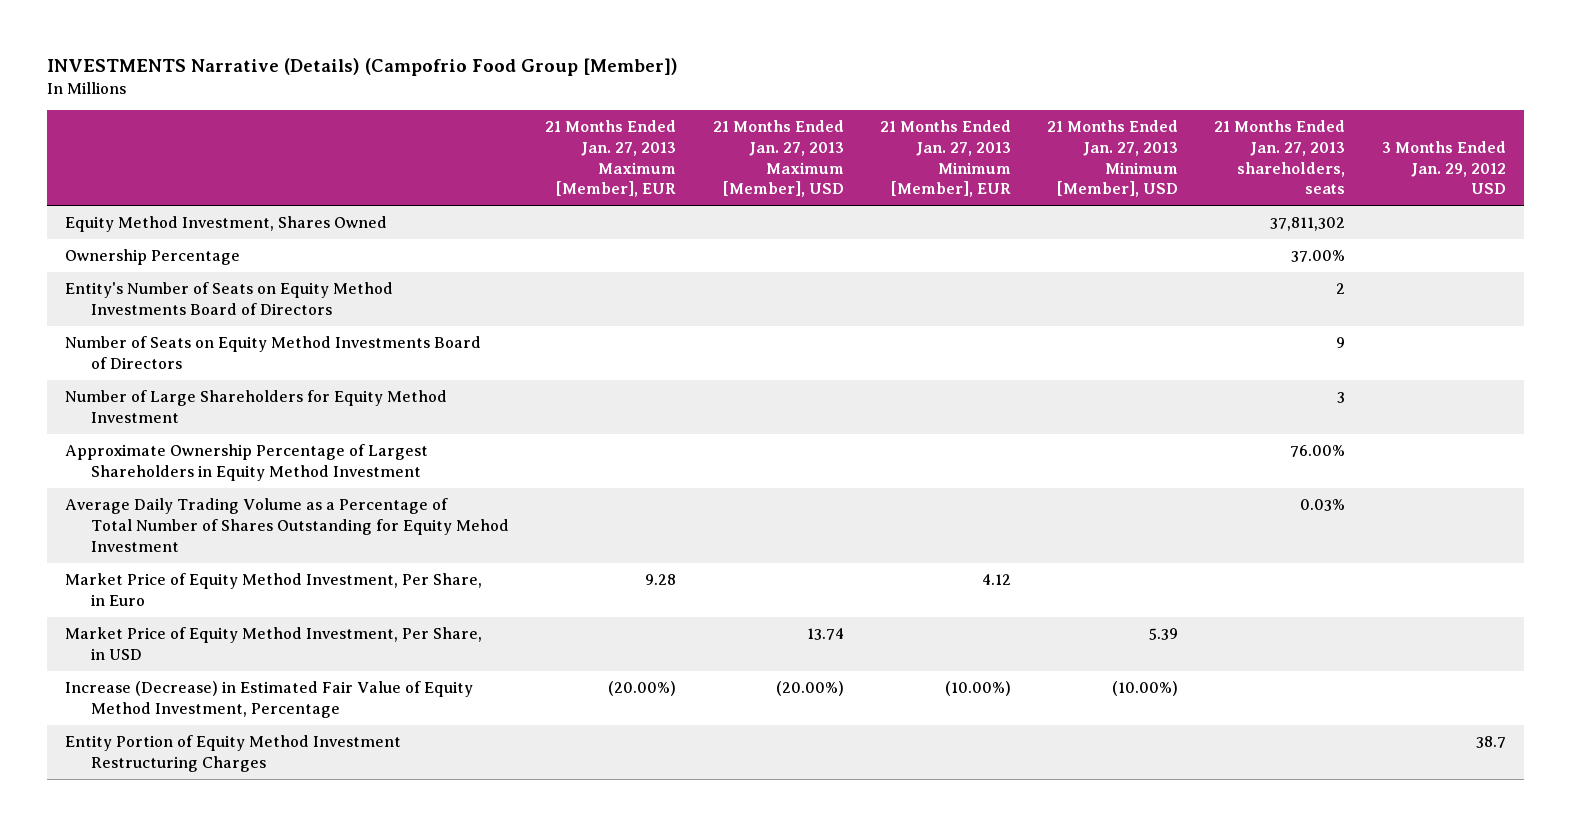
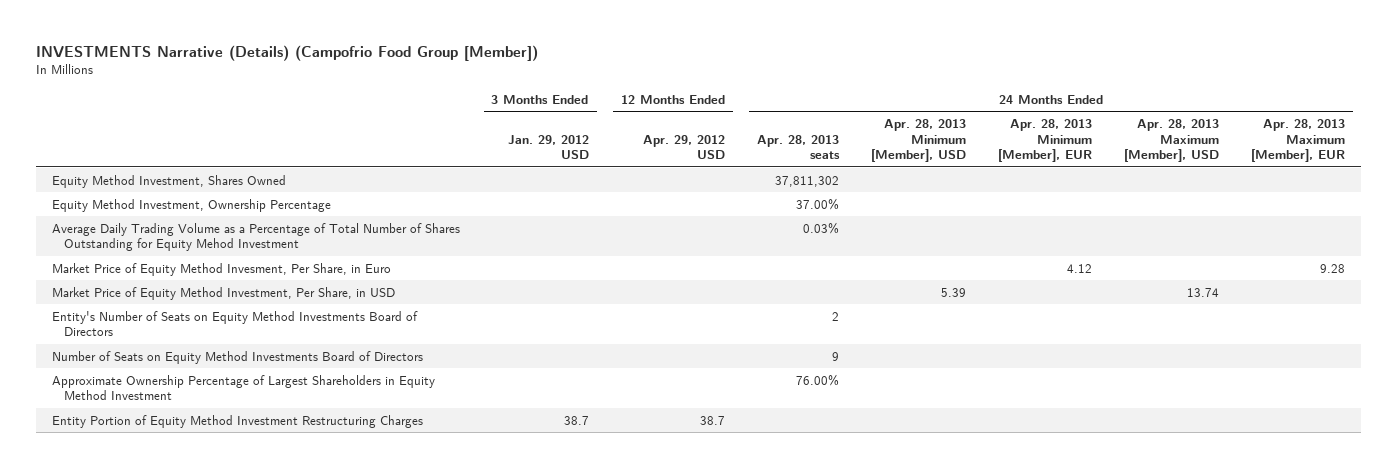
- | 21 Months Ended Jan. 27, 2013 Maximum [Member], EUR | 21 Months Ended Jan. 27, 2013 Maximum [Member], USD | 21 Months Ended Jan. 27, 2013 Minimum [Member], EUR | 21 Months Ended Jan. 27, 2013 Minimum [Member], USD | 21 Months Ended Jan. 27, 2013 shareholders, seats | 3 Months Ended Jan. 29, 2012 USD
+ | 3 Months Ended Jan. 29, 2012 USD | 12 Months Ended Apr. 29, 2012 USD | 24 Months Ended Apr. 28, 2013 seats | 24 Months Ended Apr. 28, 2013 Minimum [Member], USD | 24 Months Ended Apr. 28, 2013 Minimum [Member], EUR | 24 Months Ended Apr. 28, 2013 Maximum [Member], USD | 24 Months Ended Apr. 28, 2013 Maximum [Member], EUR
- Ownership Percentage | | | | | 37.00% |
+ Equity Method Investment, Ownership Percentage | | | 37.00% | | | |
moved up: Average Daily Trading Volume as a Percentage of Total Number of Shares Outstanding for Equity Mehod Investment | | | 0.03% | | | |
+ Market Price of Equity Method Invesment, Per Share, in Euro | | | | | 4.12 | | 9.28
moved up: Market Price of Equity Method Investment, Per Share, in USD | | | | 5.39 | | 13.74 |
- Number of Large Shareholders for Equity Method Investment | | | | | 3 |
- Market Price of Equity Method Investment, Per Share, in Euro | 9.28 | | 4.12 | | |
- Increase (Decrease) in Estimated Fair Value of Equity Method Investment, Percentage | (20.00%) | (20.00%) | (10.00%) | (10.00%) | |

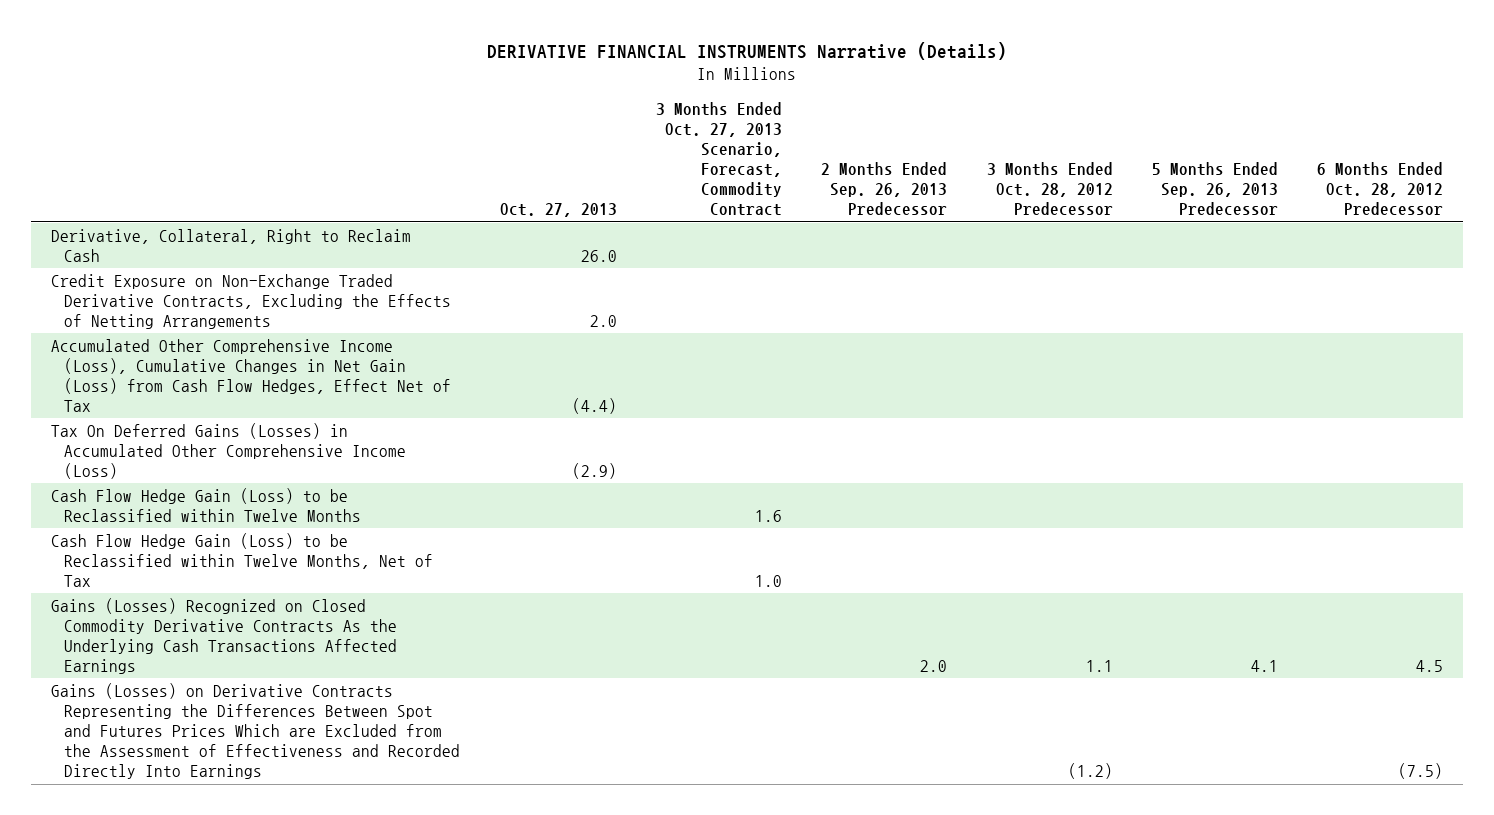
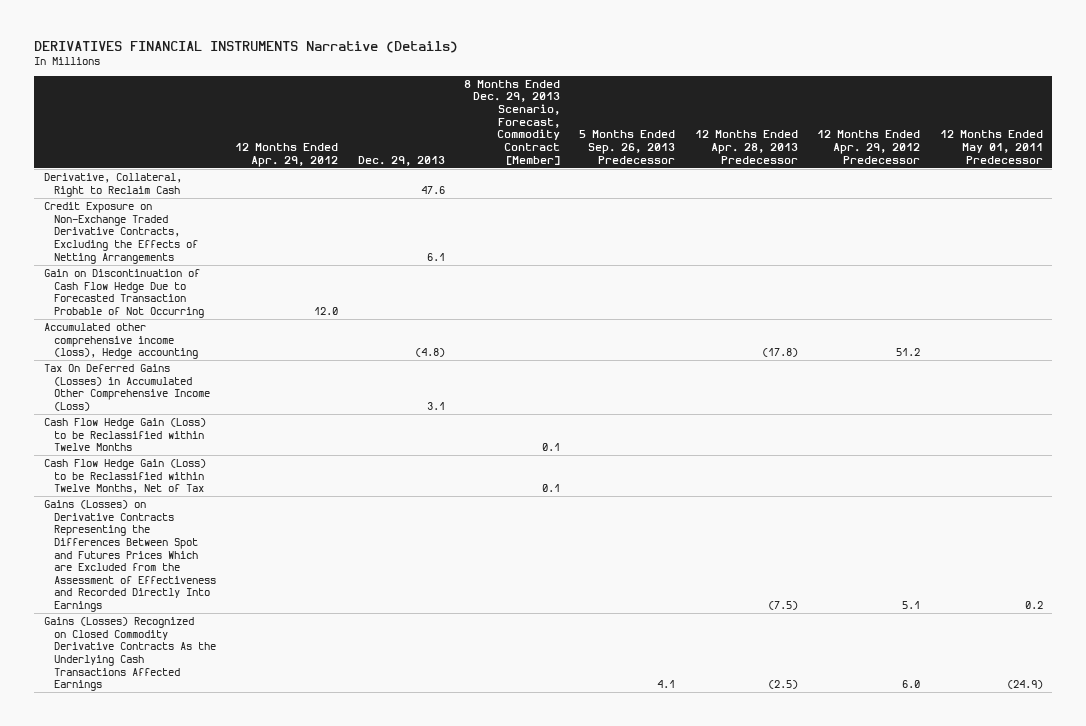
- DERIVATIVE FINANCIAL INSTRUMENTS Narrative (Details)
+ DERIVATIVES FINANCIAL INSTRUMENTS Narrative (Details)
- | Oct. 27, 2013 | 3 Months Ended Oct. 27, 2013 Scenario, Forecast, Commodity Contract | 2 Months Ended Sep. 26, 2013 Predecessor | 3 Months Ended Oct. 28, 2012 Predecessor | 5 Months Ended Sep. 26, 2013 Predecessor | 6 Months Ended Oct. 28, 2012 Predecessor
+ | 12 Months Ended Apr. 29, 2012 | Dec. 29, 2013 | 8 Months Ended Dec. 29, 2013 Scenario, Forecast, Commodity Contract [Member] | 5 Months Ended Sep. 26, 2013 Predecessor | 12 Months Ended Apr. 28, 2013 Predecessor | 12 Months Ended Apr. 29, 2012 Predecessor | 12 Months Ended May 01, 2011 Predecessor
- Accumulated Other Comprehensive Income (Loss), Cumulative Changes in Net Gain (Loss) from Cash Flow Hedges, Effect Net of Tax | (4.4) | | | | |
+ Gain on Discontinuation of Cash Flow Hedge Due to Forecasted Transaction Probable of Not Occurring | 12.0 | | | | | |
+ Accumulated other comprehensive income (loss), Hedge accounting | | (4.8) | | | (17.8) | 51.2 |
moved down: Gains (Losses) Recognized on Closed Commodity Derivative Contracts As the Underlying Cash Transactions Affected Earnings | | | | 4.1 | (2.5) | 6.0 | (24.9)

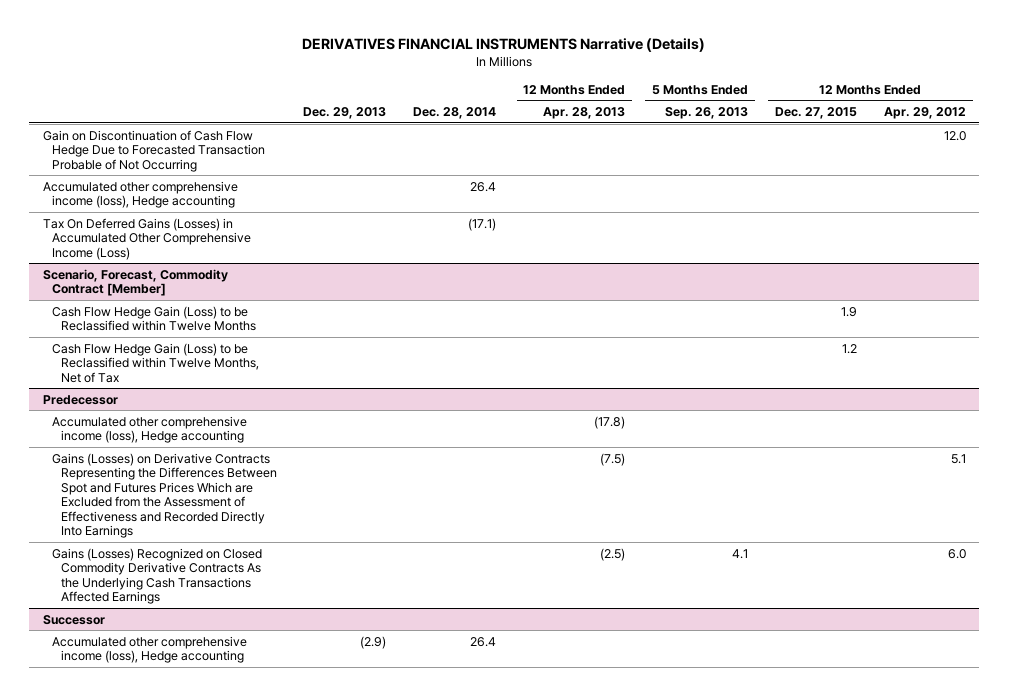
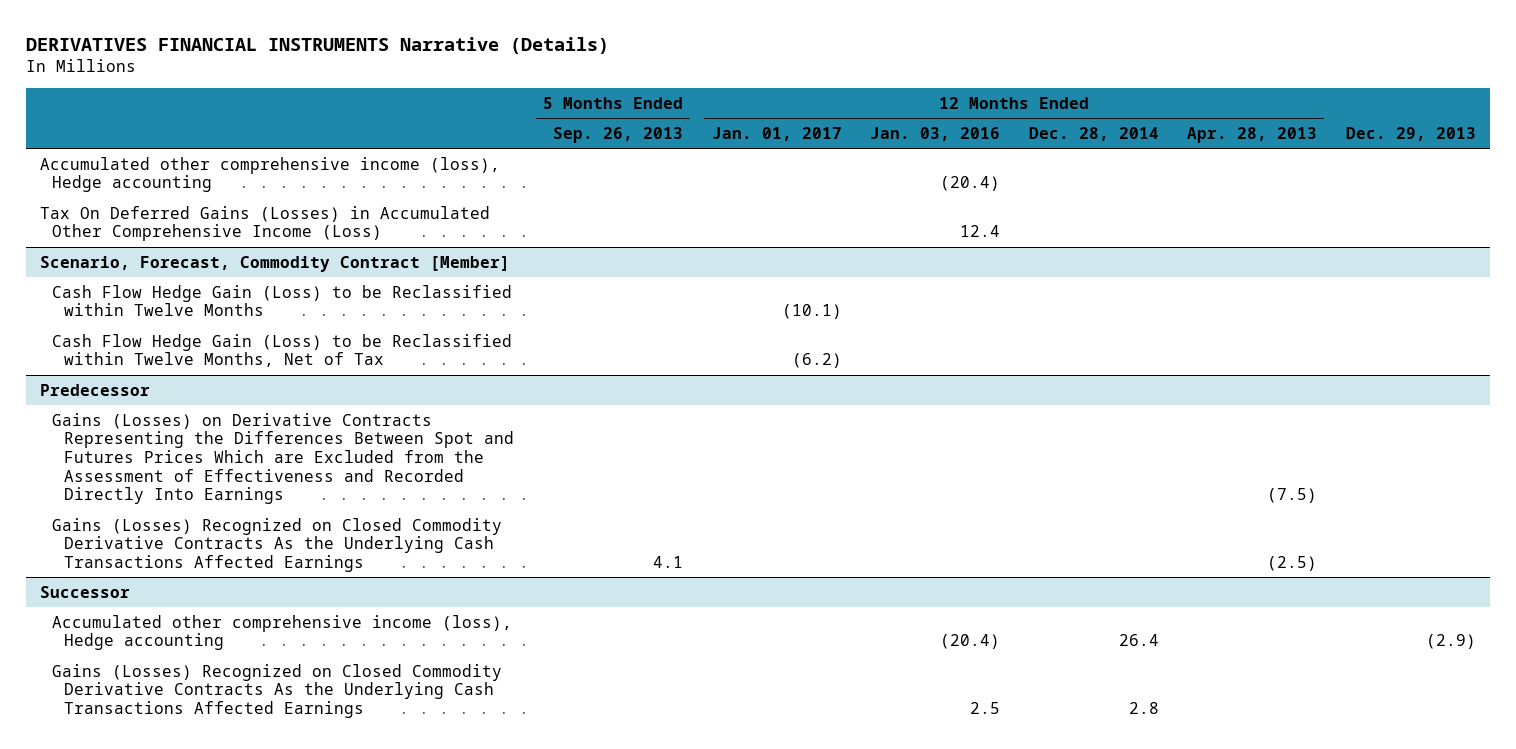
- | Dec. 29, 2013 | Dec. 28, 2014 | 12 Months Ended Apr. 28, 2013 | 5 Months Ended Sep. 26, 2013 | 12 Months Ended Dec. 27, 2015 | 12 Months Ended Apr. 29, 2012
+ | 5 Months Ended Sep. 26, 2013 | 12 Months Ended Jan. 01, 2017 | 12 Months Ended Jan. 03, 2016 | 12 Months Ended Dec. 28, 2014 | 12 Months Ended Apr. 28, 2013 | Dec. 29, 2013
- Gain on Discontinuation of Cash Flow Hedge Due to Forecasted Transaction Probable of Not Occurring | | | | | | 12.0
@ Predecessor
- Accumulated other comprehensive income (loss), Hedge accounting | | | (17.8) | | |
@ Successor
+ Gains (Losses) Recognized on Closed Commodity Derivative Contracts As the Underlying Cash Transactions Affected Earnings | | | 2.5 | 2.8 | |

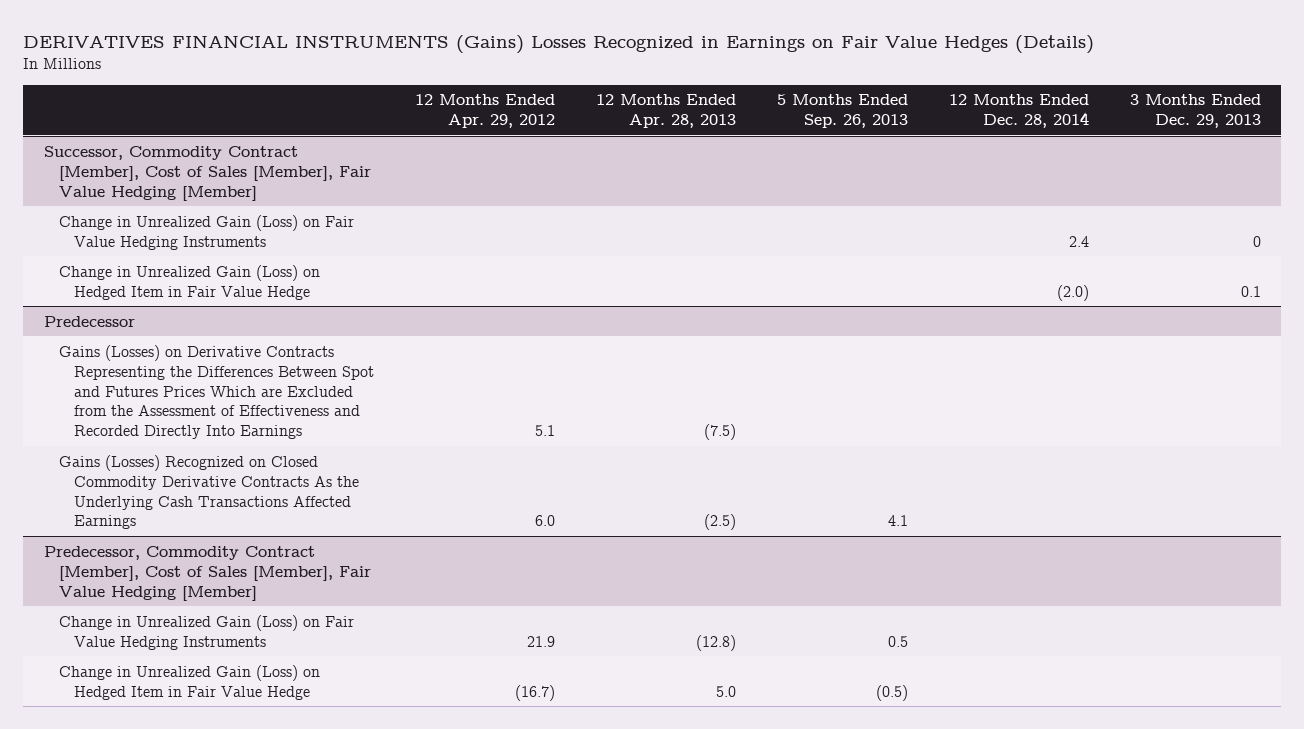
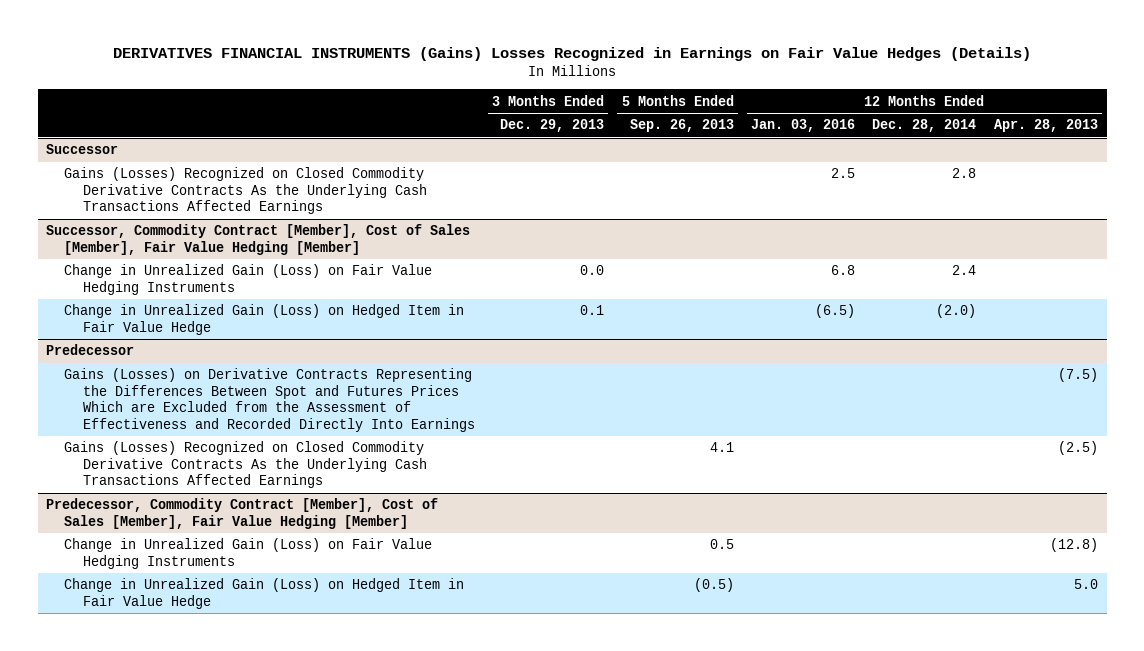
- | 12 Months Ended Apr. 29, 2012 | 12 Months Ended Apr. 28, 2013 | 5 Months Ended Sep. 26, 2013 | 12 Months Ended Dec. 28, 2014 | 3 Months Ended Dec. 29, 2013
+ | 3 Months Ended Dec. 29, 2013 | 5 Months Ended Sep. 26, 2013 | 12 Months Ended Jan. 03, 2016 | 12 Months Ended Dec. 28, 2014 | 12 Months Ended Apr. 28, 2013
+ Successor
+ Gains (Losses) Recognized on Closed Commodity Derivative Contracts As the Underlying Cash Transactions Affected Earnings | | | 2.5 | 2.8 |
@ Successor, Commodity Contract [Member], Cost of Sales [Member], Fair Value Hedging [Member]
- Change in Unrealized Gain (Loss) on Fair Value Hedging Instruments | | | | 2.4 | 0
+ Change in Unrealized Gain (Loss) on Fair Value Hedging Instruments | 0.0 | | 6.8 | 2.4 |

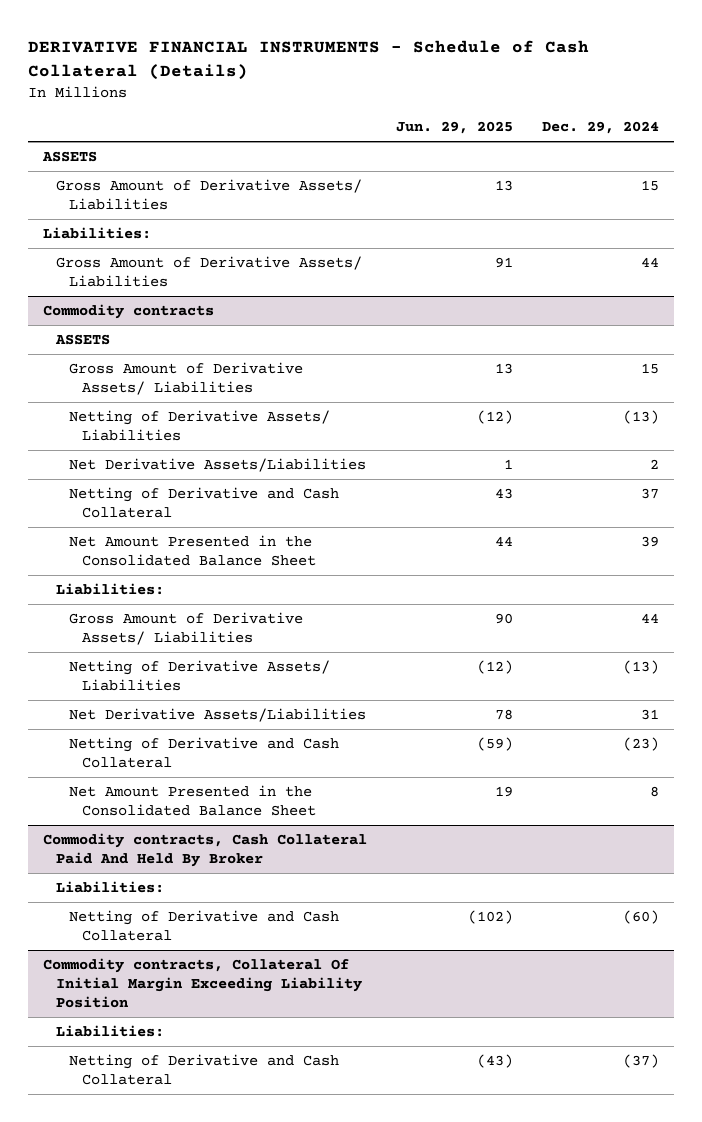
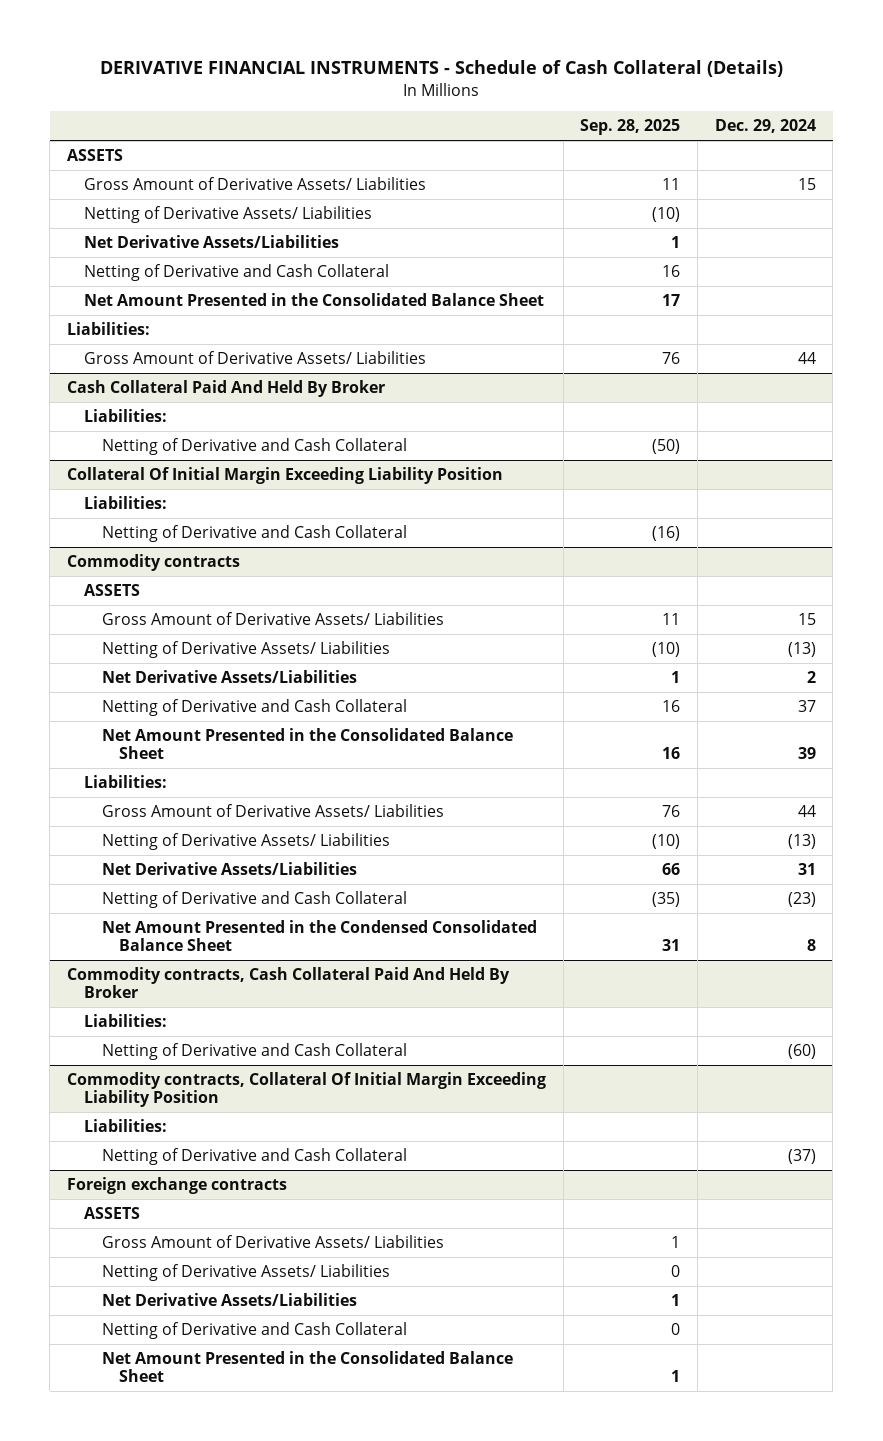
- | Jun. 29, 2025 | Dec. 29, 2024
+ | Sep. 28, 2025 | Dec. 29, 2024
+ Netting of Derivative Assets/ Liabilities | (10) |
+ Net Derivative Assets/Liabilities | 1 |
+ Netting of Derivative and Cash Collateral | 16 |
+ Net Amount Presented in the Consolidated Balance Sheet | 17 |
+ Cash Collateral Paid And Held By Broker
+ Liabilities:
+ Netting of Derivative and Cash Collateral | (50) |
+ Collateral Of Initial Margin Exceeding Liability Position
+ Liabilities:
+ Netting of Derivative and Cash Collateral | (16) |
@ Commodity contracts
- Net Amount Presented in the Consolidated Balance Sheet | 19 | 8
+ Net Amount Presented in the Condensed Consolidated Balance Sheet | 31 | 8
+ Foreign exchange contracts
+ ASSETS
+ Gross Amount of Derivative Assets/ Liabilities | 1 |
+ Netting of Derivative Assets/ Liabilities | 0 |
+ Net Derivative Assets/Liabilities | 1 |
+ Netting of Derivative and Cash Collateral | 0 |
+ Net Amount Presented in the Consolidated Balance Sheet | 1 |

